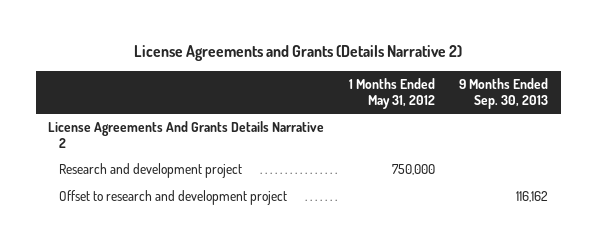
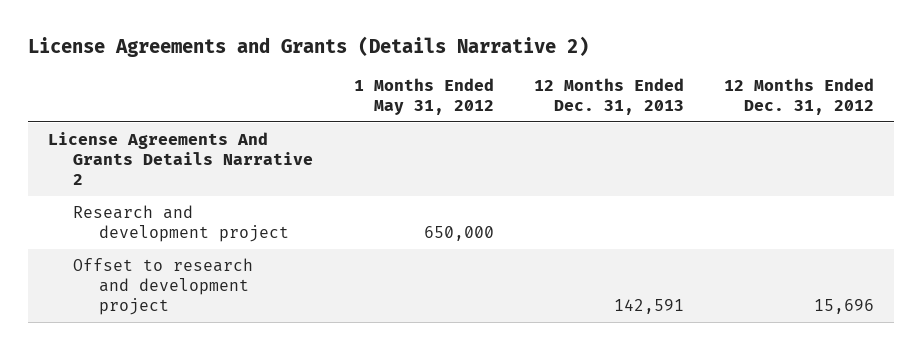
- | 1 Months Ended May 31, 2012 | 9 Months Ended Sep. 30, 2013
+ | 1 Months Ended May 31, 2012 | 12 Months Ended Dec. 31, 2013 | 12 Months Ended Dec. 31, 2012
- Research and development project | 750,000 |
+ Research and development project | 650,000 | |

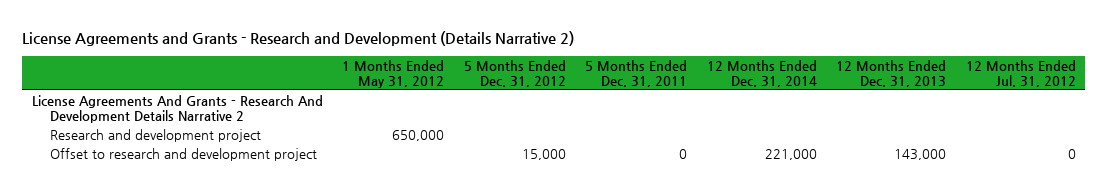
- License Agreements and Grants (Details Narrative 2)
+ License Agreements and Grants - Research and Development (Details Narrative 2)
- | 1 Months Ended May 31, 2012 | 12 Months Ended Dec. 31, 2013 | 12 Months Ended Dec. 31, 2012
+ | 1 Months Ended May 31, 2012 | 5 Months Ended Dec. 31, 2012 | 5 Months Ended Dec. 31, 2011 | 12 Months Ended Dec. 31, 2014 | 12 Months Ended Dec. 31, 2013 | 12 Months Ended Jul. 31, 2012
- License Agreements And Grants Details Narrative 2
+ License Agreements And Grants - Research And Development Details Narrative 2
- Offset to research and development project | | 142,591 | 15,696
+ Offset to research and development project | | 15,000 | 0 | 221,000 | 143,000 | 0

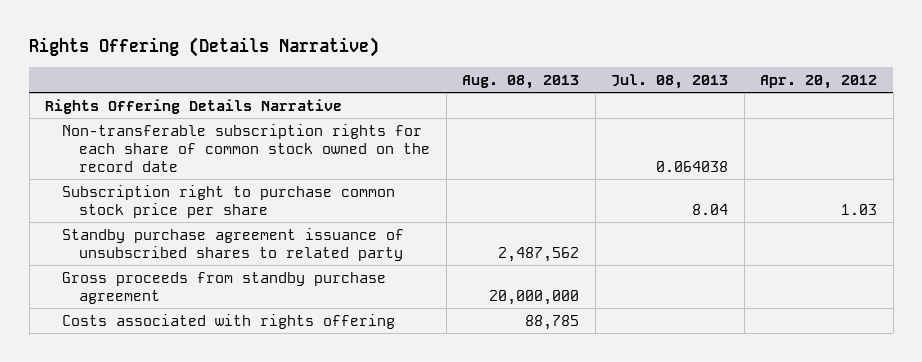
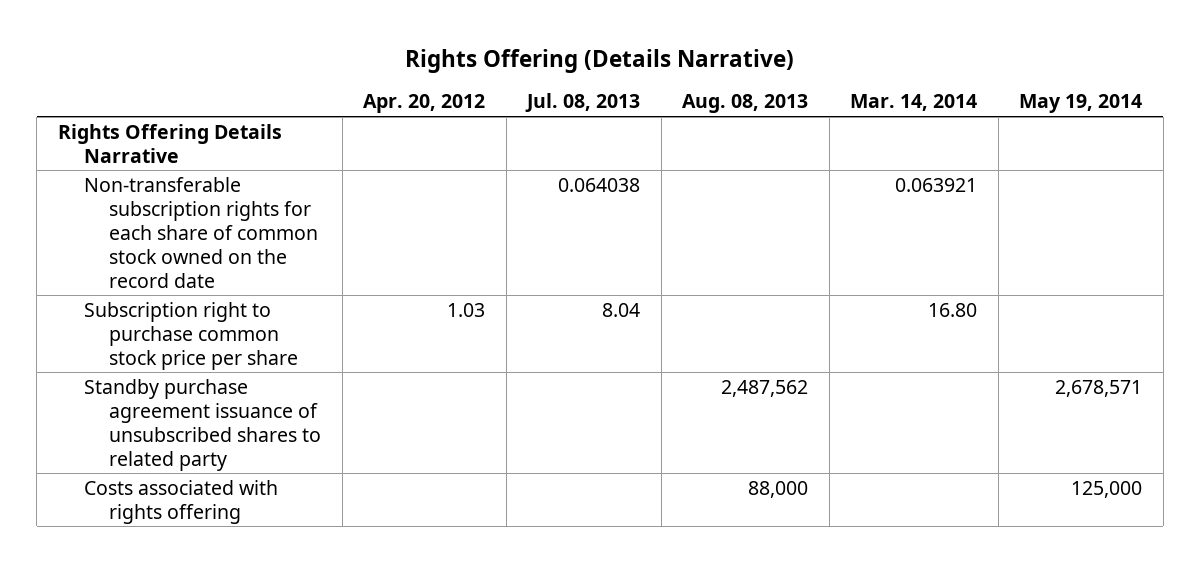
- | Aug. 08, 2013 | Jul. 08, 2013 | Apr. 20, 2012
+ | Apr. 20, 2012 | Jul. 08, 2013 | Aug. 08, 2013 | Mar. 14, 2014 | May 19, 2014
- Gross proceeds from standby purchase agreement | 20,000,000 | |
- Costs associated with rights offering | 88,785 | |
+ Costs associated with rights offering | | | 88,000 | | 125,000

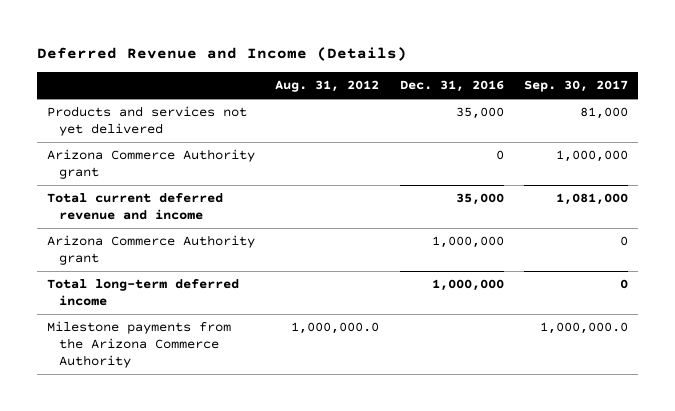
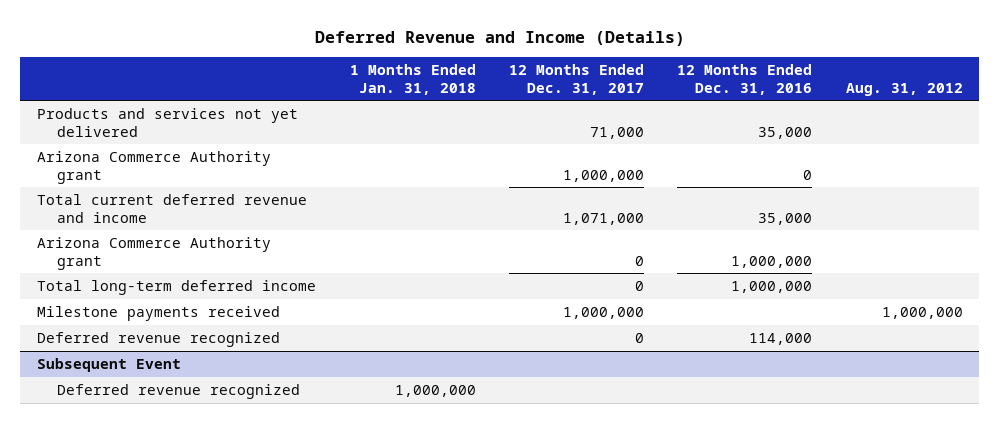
- | Aug. 31, 2012 | Dec. 31, 2016 | Sep. 30, 2017
+ | 1 Months Ended Jan. 31, 2018 | 12 Months Ended Dec. 31, 2017 | 12 Months Ended Dec. 31, 2016 | Aug. 31, 2012
- Milestone payments from the Arizona Commerce Authority | 1,000,000.0 | | 1,000,000.0
+ Milestone payments received | | 1,000,000 | | 1,000,000
+ Deferred revenue recognized | | 0 | 114,000 |
+ Subsequent Event
+ Deferred revenue recognized | 1,000,000 | | |

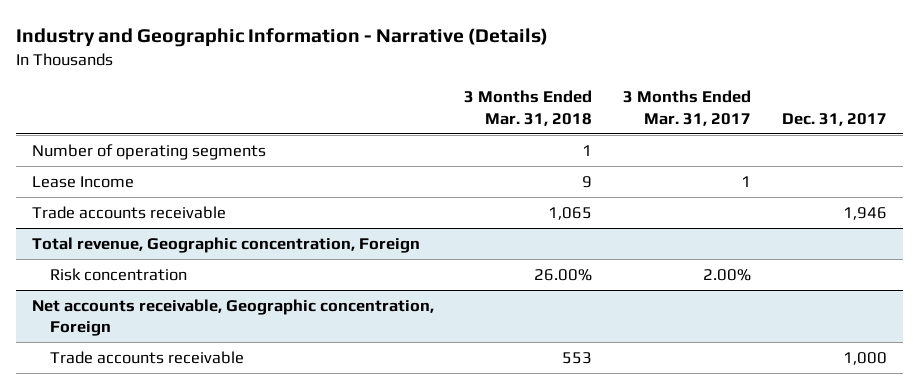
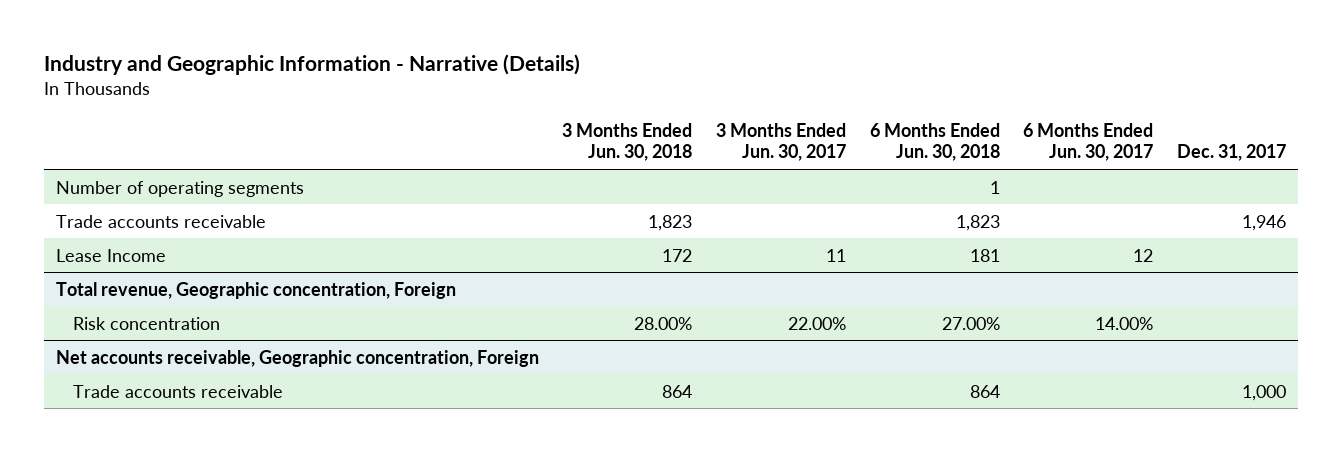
- | 3 Months Ended Mar. 31, 2018 | 3 Months Ended Mar. 31, 2017 | Dec. 31, 2017
+ | 3 Months Ended Jun. 30, 2018 | 3 Months Ended Jun. 30, 2017 | 6 Months Ended Jun. 30, 2018 | 6 Months Ended Jun. 30, 2017 | Dec. 31, 2017
moved down: Lease Income | 172 | 11 | 181 | 12 |

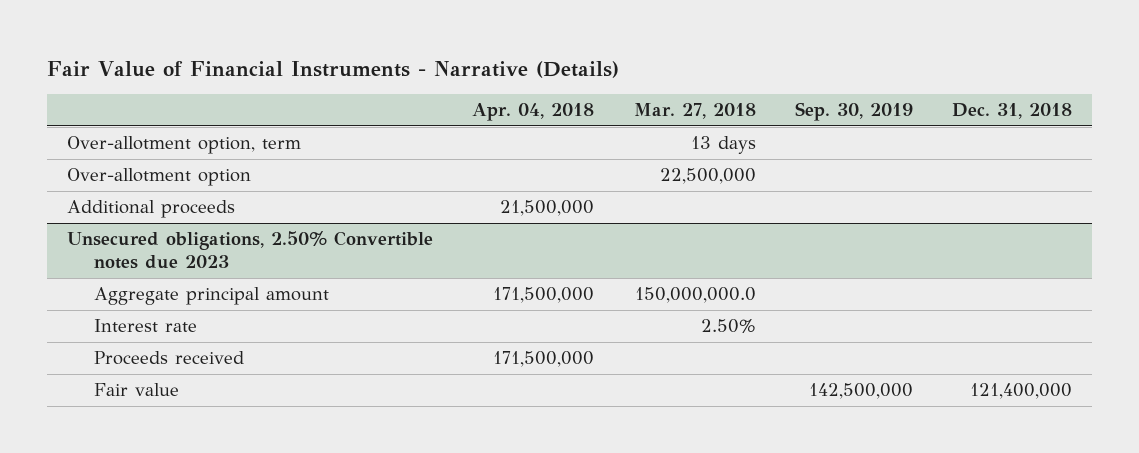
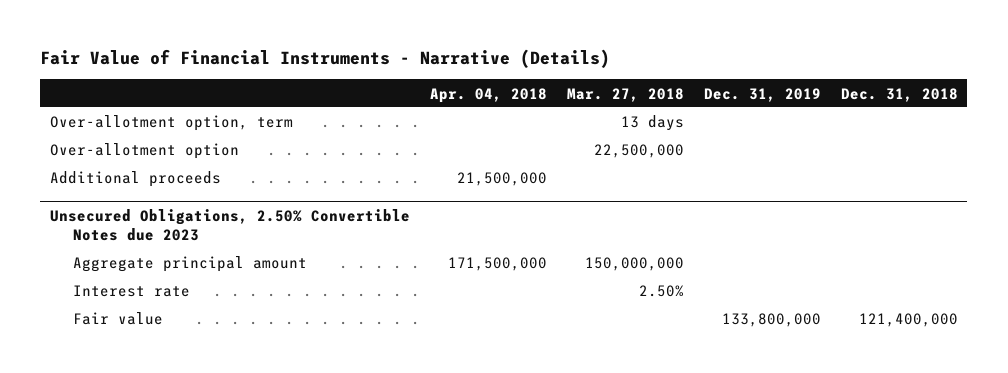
- | Apr. 04, 2018 | Mar. 27, 2018 | Sep. 30, 2019 | Dec. 31, 2018
+ | Apr. 04, 2018 | Mar. 27, 2018 | Dec. 31, 2019 | Dec. 31, 2018
- Unsecured obligations, 2.50% Convertible notes due 2023
- Aggregate principal amount | 171,500,000 | 150,000,000.0 | |
+ Unsecured Obligations, 2.50% Convertible Notes due 2023
+ Aggregate principal amount | 171,500,000 | 150,000,000 | |
- Proceeds received | 171,500,000 | | |

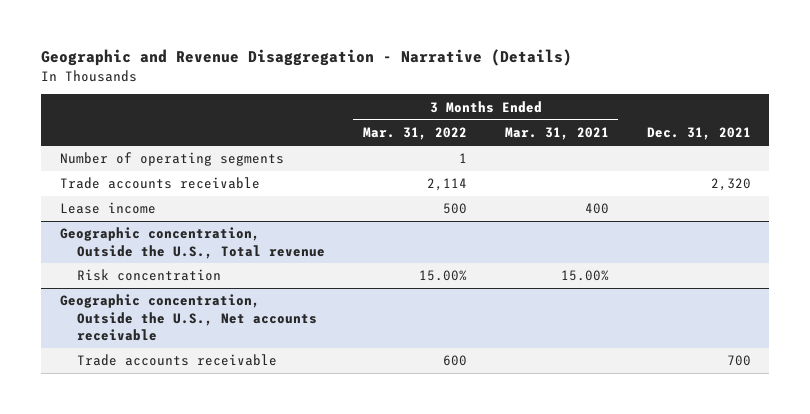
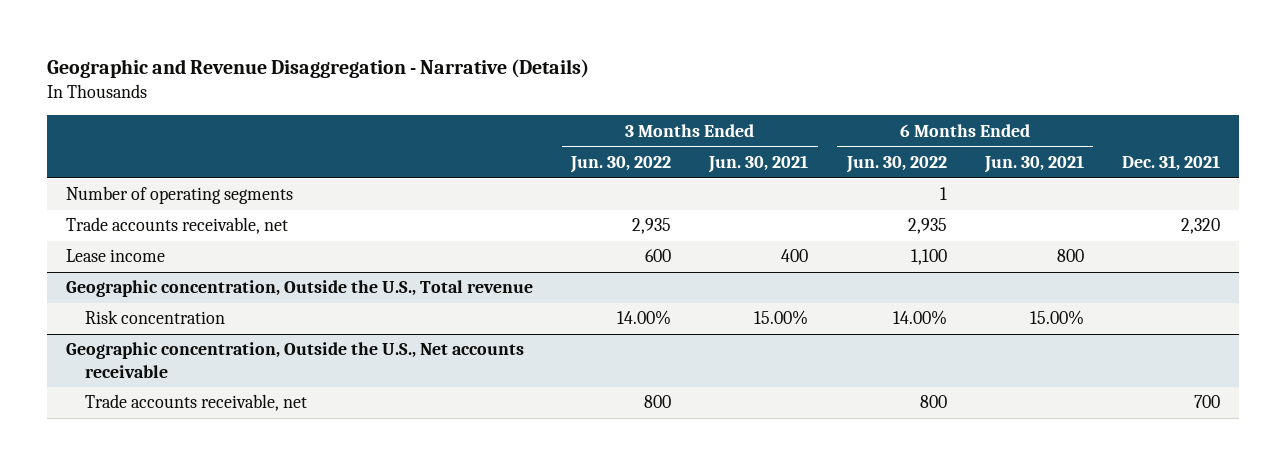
- | 3 Months Ended Mar. 31, 2022 | 3 Months Ended Mar. 31, 2021 | Dec. 31, 2021
+ | 3 Months Ended Jun. 30, 2022 | 3 Months Ended Jun. 30, 2021 | 6 Months Ended Jun. 30, 2022 | 6 Months Ended Jun. 30, 2021 | Dec. 31, 2021
- Trade accounts receivable | 2,114 | | 2,320
+ Trade accounts receivable, net | 2,935 | | 2,935 | | 2,320
@ Geographic concentration, Outside the U.S., Net accounts receivable
- Trade accounts receivable | 600 | | 700
+ Trade accounts receivable, net | 800 | | 800 | | 700

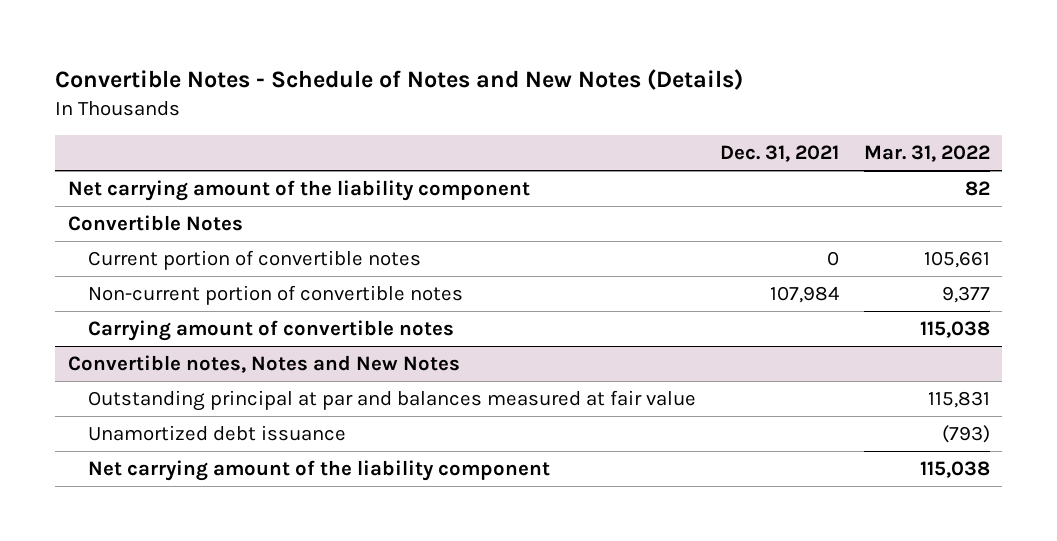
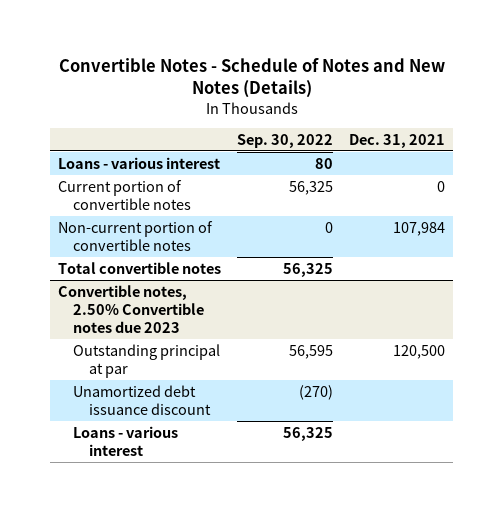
- | Dec. 31, 2021 | Mar. 31, 2022
+ | Sep. 30, 2022 | Dec. 31, 2021
- Net carrying amount of the liability component | | 82
- Convertible Notes
+ Loans - various interest | 80 |
- Carrying amount of convertible notes | | 115,038
- Convertible notes, Notes and New Notes
- Outstanding principal at par and balances measured at fair value | | 115,831
- Unamortized debt issuance | | (793)
- Net carrying amount of the liability component | | 115,038
+ Total convertible notes | 56,325 |
+ Convertible notes, 2.50% Convertible notes due 2023
+ Outstanding principal at par | 56,595 | 120,500
+ Unamortized debt issuance discount | (270) |
+ Loans - various interest | 56,325 |

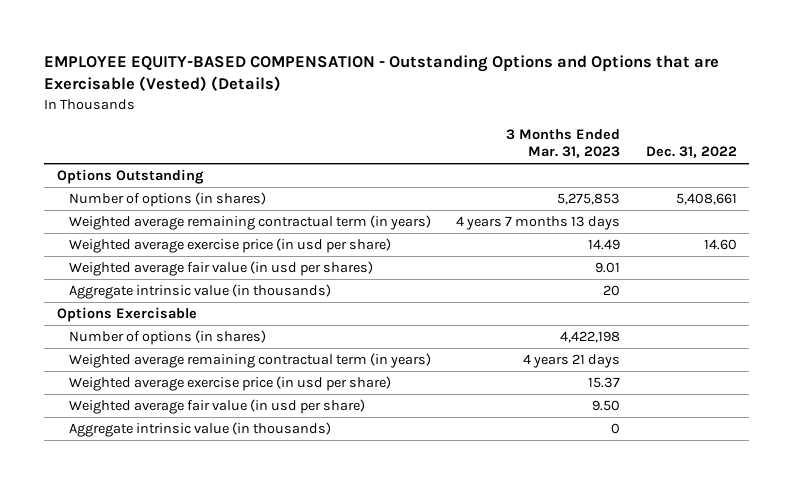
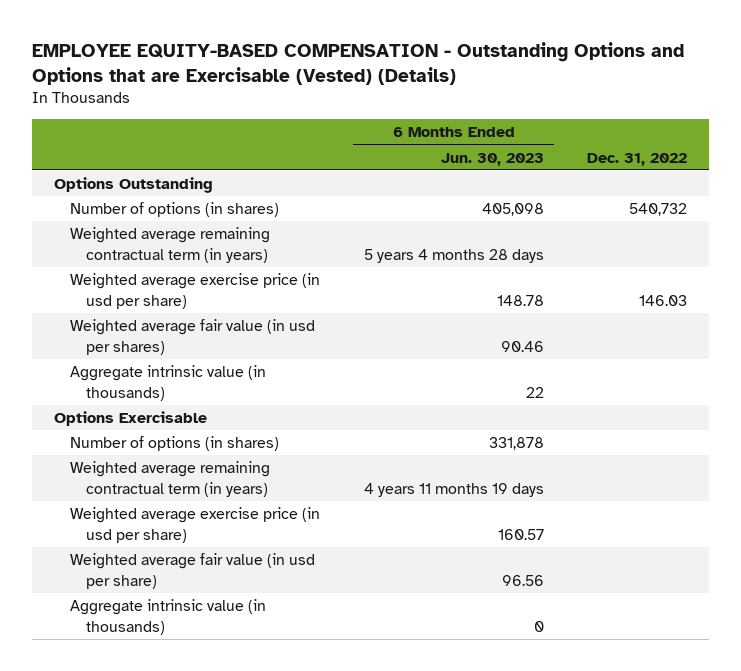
- | 3 Months Ended Mar. 31, 2023 | Dec. 31, 2022
+ | 6 Months Ended Jun. 30, 2023 | Dec. 31, 2022
- Number of options (in shares) | 5,275,853 | 5,408,661
+ Number of options (in shares) | 405,098 | 540,732
- Weighted average exercise price (in usd per share) | 14.49 | 14.60
+ Weighted average exercise price (in usd per share) | 148.78 | 146.03

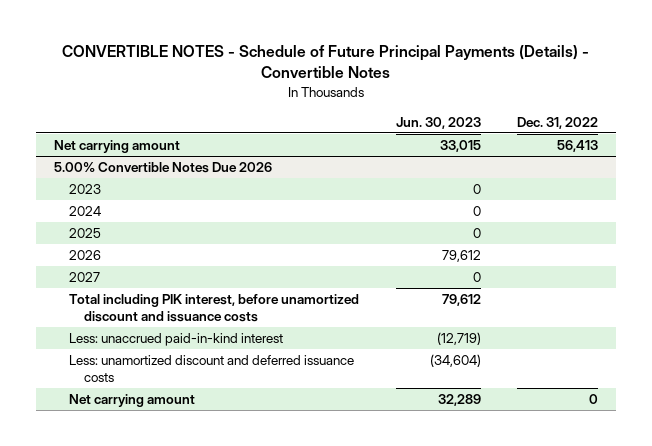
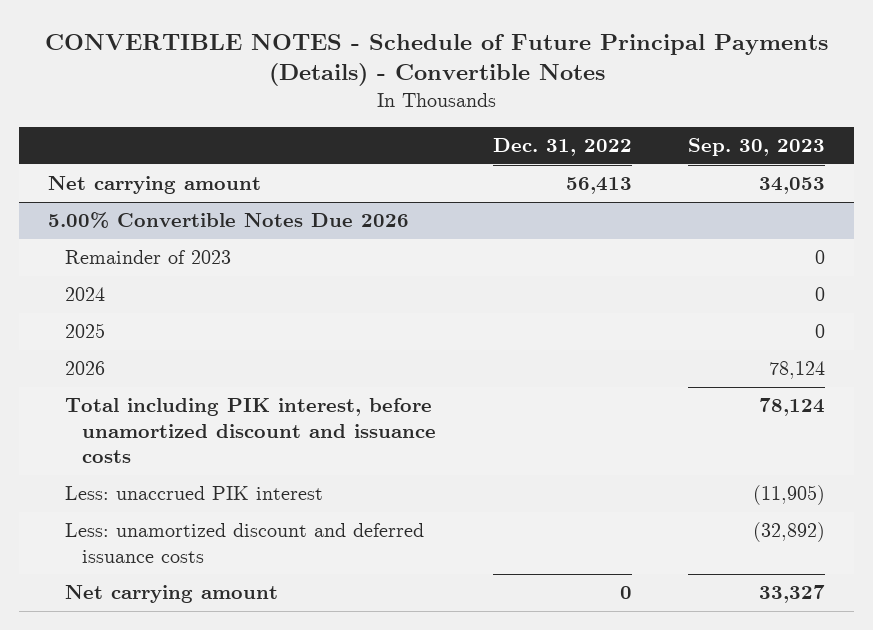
- | Jun. 30, 2023 | Dec. 31, 2022
+ | Dec. 31, 2022 | Sep. 30, 2023
@ 5.00% Convertible Notes Due 2026
- 2023 | 0 |
+ Remainder of 2023 | | 0
- 2027 | 0 |
- Less: unaccrued paid-in-kind interest | (12,719) |
+ Less: unaccrued PIK interest | | (11,905)

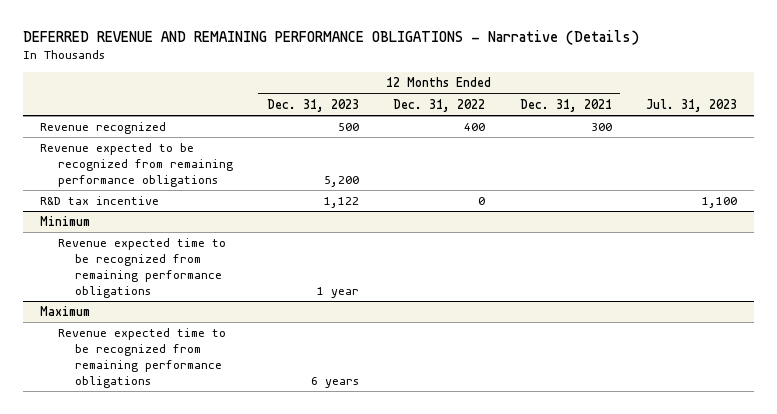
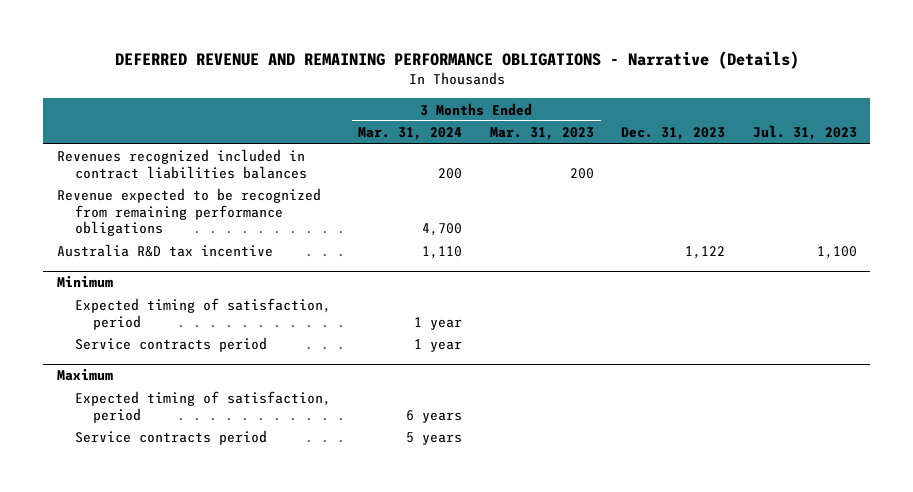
- | 12 Months Ended Dec. 31, 2023 | 12 Months Ended Dec. 31, 2022 | 12 Months Ended Dec. 31, 2021 | Jul. 31, 2023
+ | 3 Months Ended Mar. 31, 2024 | 3 Months Ended Mar. 31, 2023 | Dec. 31, 2023 | Jul. 31, 2023
- Revenue recognized | 500 | 400 | 300 |
+ Revenues recognized included in contract liabilities balances | 200 | 200 | |
- R&D tax incentive | 1,122 | 0 | | 1,100
+ Australia R&D tax incentive | 1,110 | | 1,122 | 1,100
@ Minimum
- Revenue expected time to be recognized from remaining performance obligations | 1 year | | |
+ Expected timing of satisfaction, period | 1 year | | |
+ Service contracts period | 1 year | | |
@ Maximum
- Revenue expected time to be recognized from remaining performance obligations | 6 years | | |
+ Expected timing of satisfaction, period | 6 years | | |
+ Service contracts period | 5 years | | |

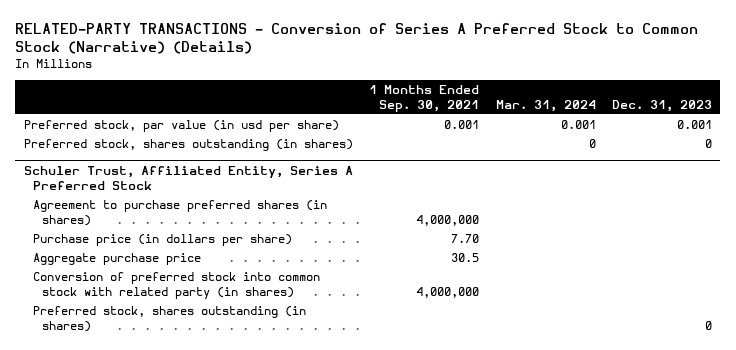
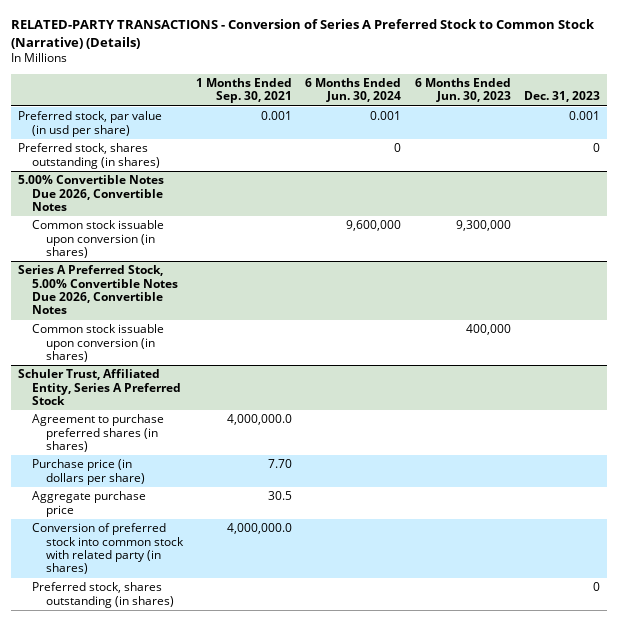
- | 1 Months Ended Sep. 30, 2021 | Mar. 31, 2024 | Dec. 31, 2023
+ | 1 Months Ended Sep. 30, 2021 | 6 Months Ended Jun. 30, 2024 | 6 Months Ended Jun. 30, 2023 | Dec. 31, 2023
+ 5.00% Convertible Notes Due 2026, Convertible Notes
+ Common stock issuable upon conversion (in shares) | | 9,600,000 | 9,300,000 |
+ Series A Preferred Stock, 5.00% Convertible Notes Due 2026, Convertible Notes
+ Common stock issuable upon conversion (in shares) | | | 400,000 |
@ Schuler Trust, Affiliated Entity, Series A Preferred Stock
- Agreement to purchase preferred shares (in shares) | 4,000,000 | |
+ Agreement to purchase preferred shares (in shares) | 4,000,000.0 | | |
- Conversion of preferred stock into common stock with related party (in shares) | 4,000,000 | |
+ Conversion of preferred stock into common stock with related party (in shares) | 4,000,000.0 | | |

